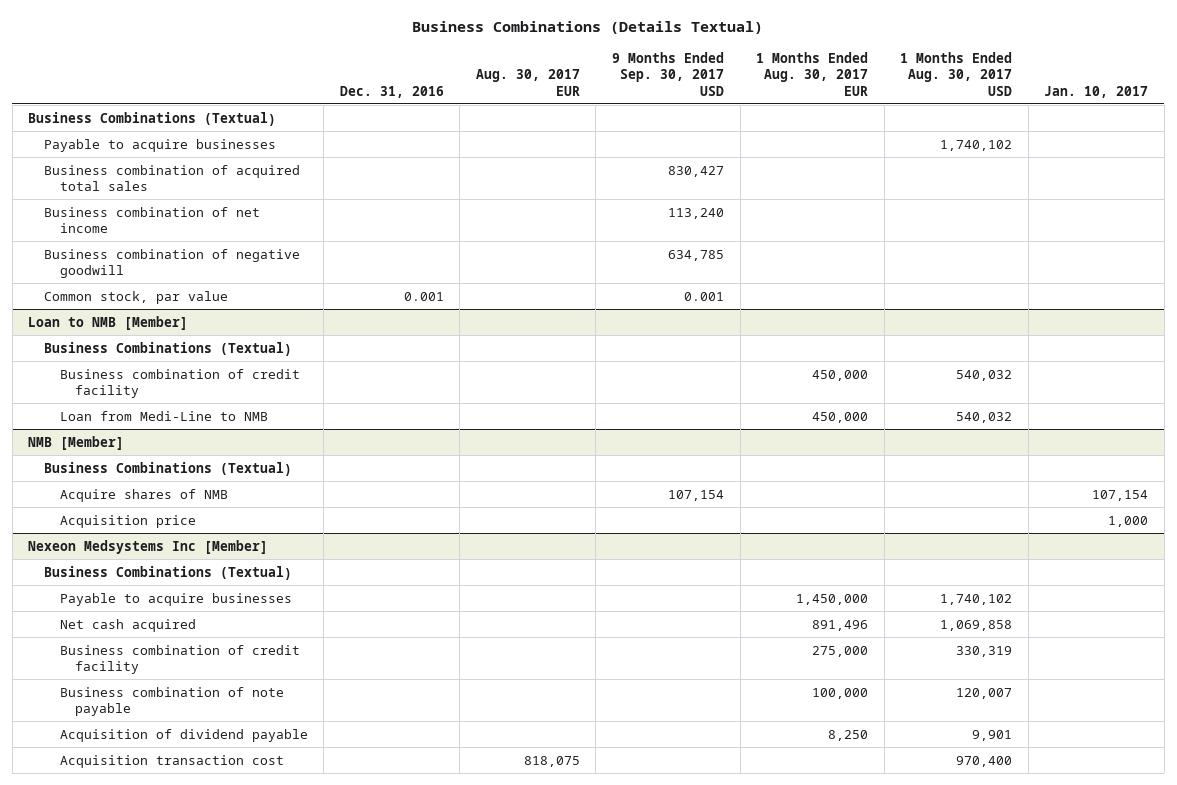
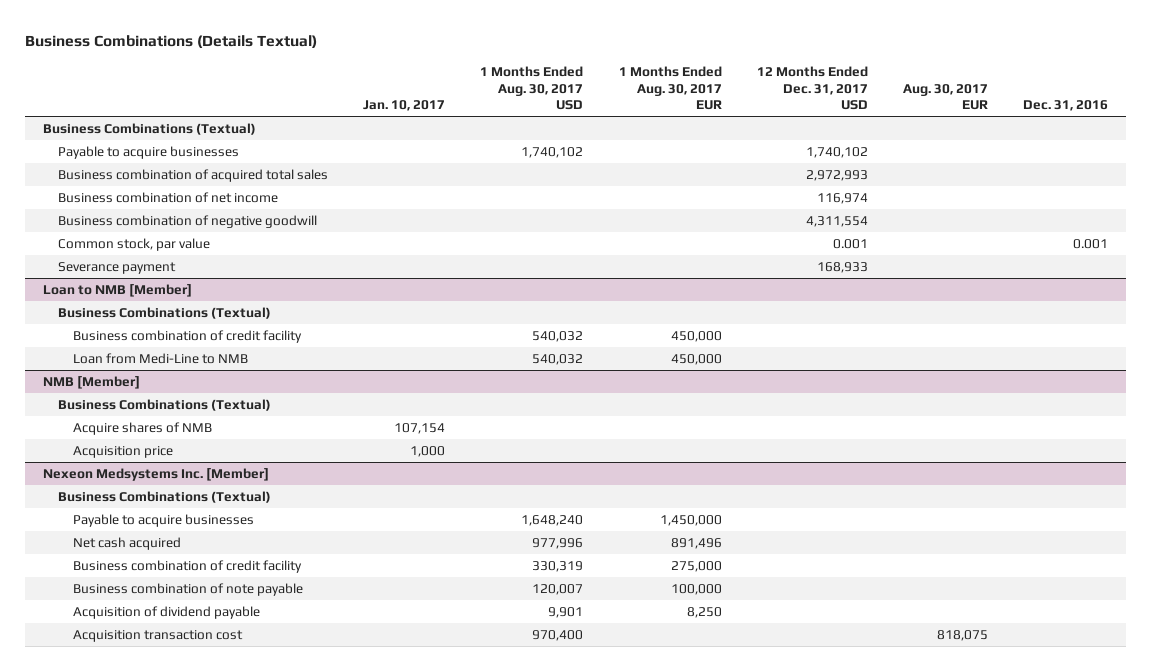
- | Dec. 31, 2016 | Aug. 30, 2017 EUR | 9 Months Ended Sep. 30, 2017 USD | 1 Months Ended Aug. 30, 2017 EUR | 1 Months Ended Aug. 30, 2017 USD | Jan. 10, 2017
+ | Jan. 10, 2017 | 1 Months Ended Aug. 30, 2017 USD | 1 Months Ended Aug. 30, 2017 EUR | 12 Months Ended Dec. 31, 2017 USD | Aug. 30, 2017 EUR | Dec. 31, 2016
+ Severance payment | | | | 168,933 | |
- Nexeon Medsystems Inc [Member]
+ Nexeon Medsystems Inc. [Member]
- Payable to acquire businesses | | | | 1,450,000 | 1,740,102 |
- Net cash acquired | | | | 891,496 | 1,069,858 |
+ Payable to acquire businesses | | 1,648,240 | 1,450,000 | | |
+ Net cash acquired | | 977,996 | 891,496 | | |

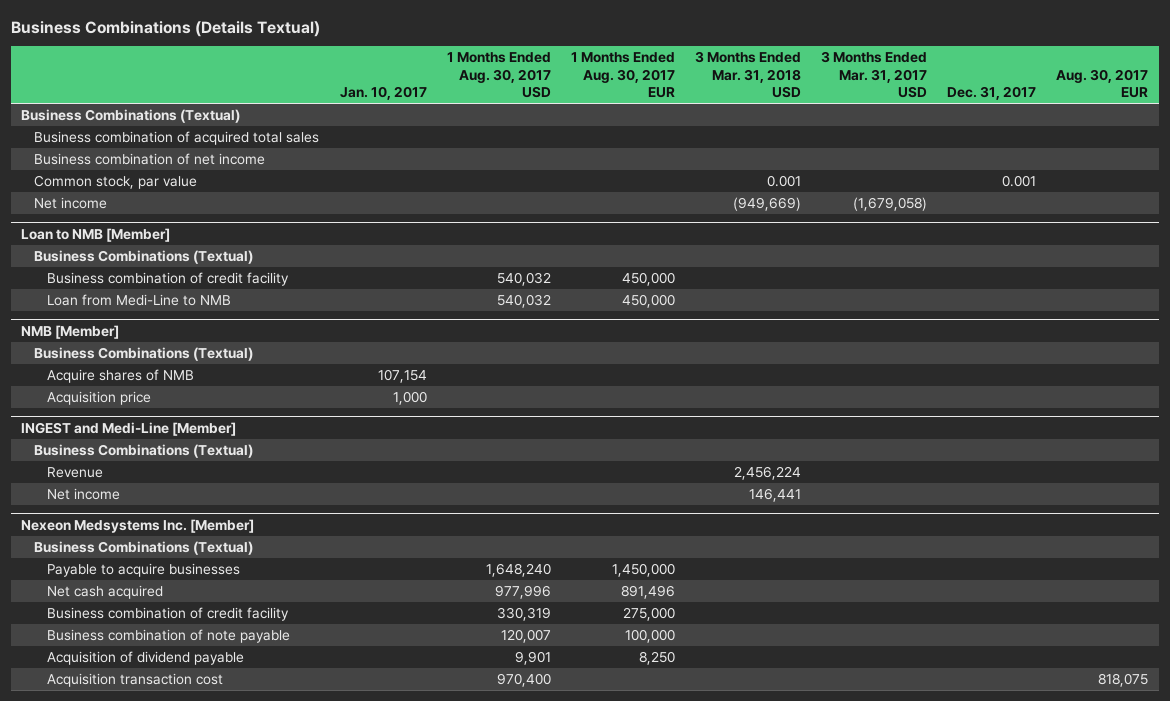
- | Jan. 10, 2017 | 1 Months Ended Aug. 30, 2017 USD | 1 Months Ended Aug. 30, 2017 EUR | 12 Months Ended Dec. 31, 2017 USD | Aug. 30, 2017 EUR | Dec. 31, 2016
+ | Jan. 10, 2017 | 1 Months Ended Aug. 30, 2017 USD | 1 Months Ended Aug. 30, 2017 EUR | 3 Months Ended Mar. 31, 2018 USD | 3 Months Ended Mar. 31, 2017 USD | Dec. 31, 2017 | Aug. 30, 2017 EUR
- Payable to acquire businesses | | 1,740,102 | | 1,740,102 | |
- Business combination of negative goodwill | | | | 4,311,554 | |
- Severance payment | | | | 168,933 | |
+ Net income | | | | (949,669) | (1,679,058) | |
+ INGEST and Medi-Line [Member]
+ Business Combinations (Textual)
+ Revenue | | | | 2,456,224 | | |
+ Net income | | | | 146,441 | | |

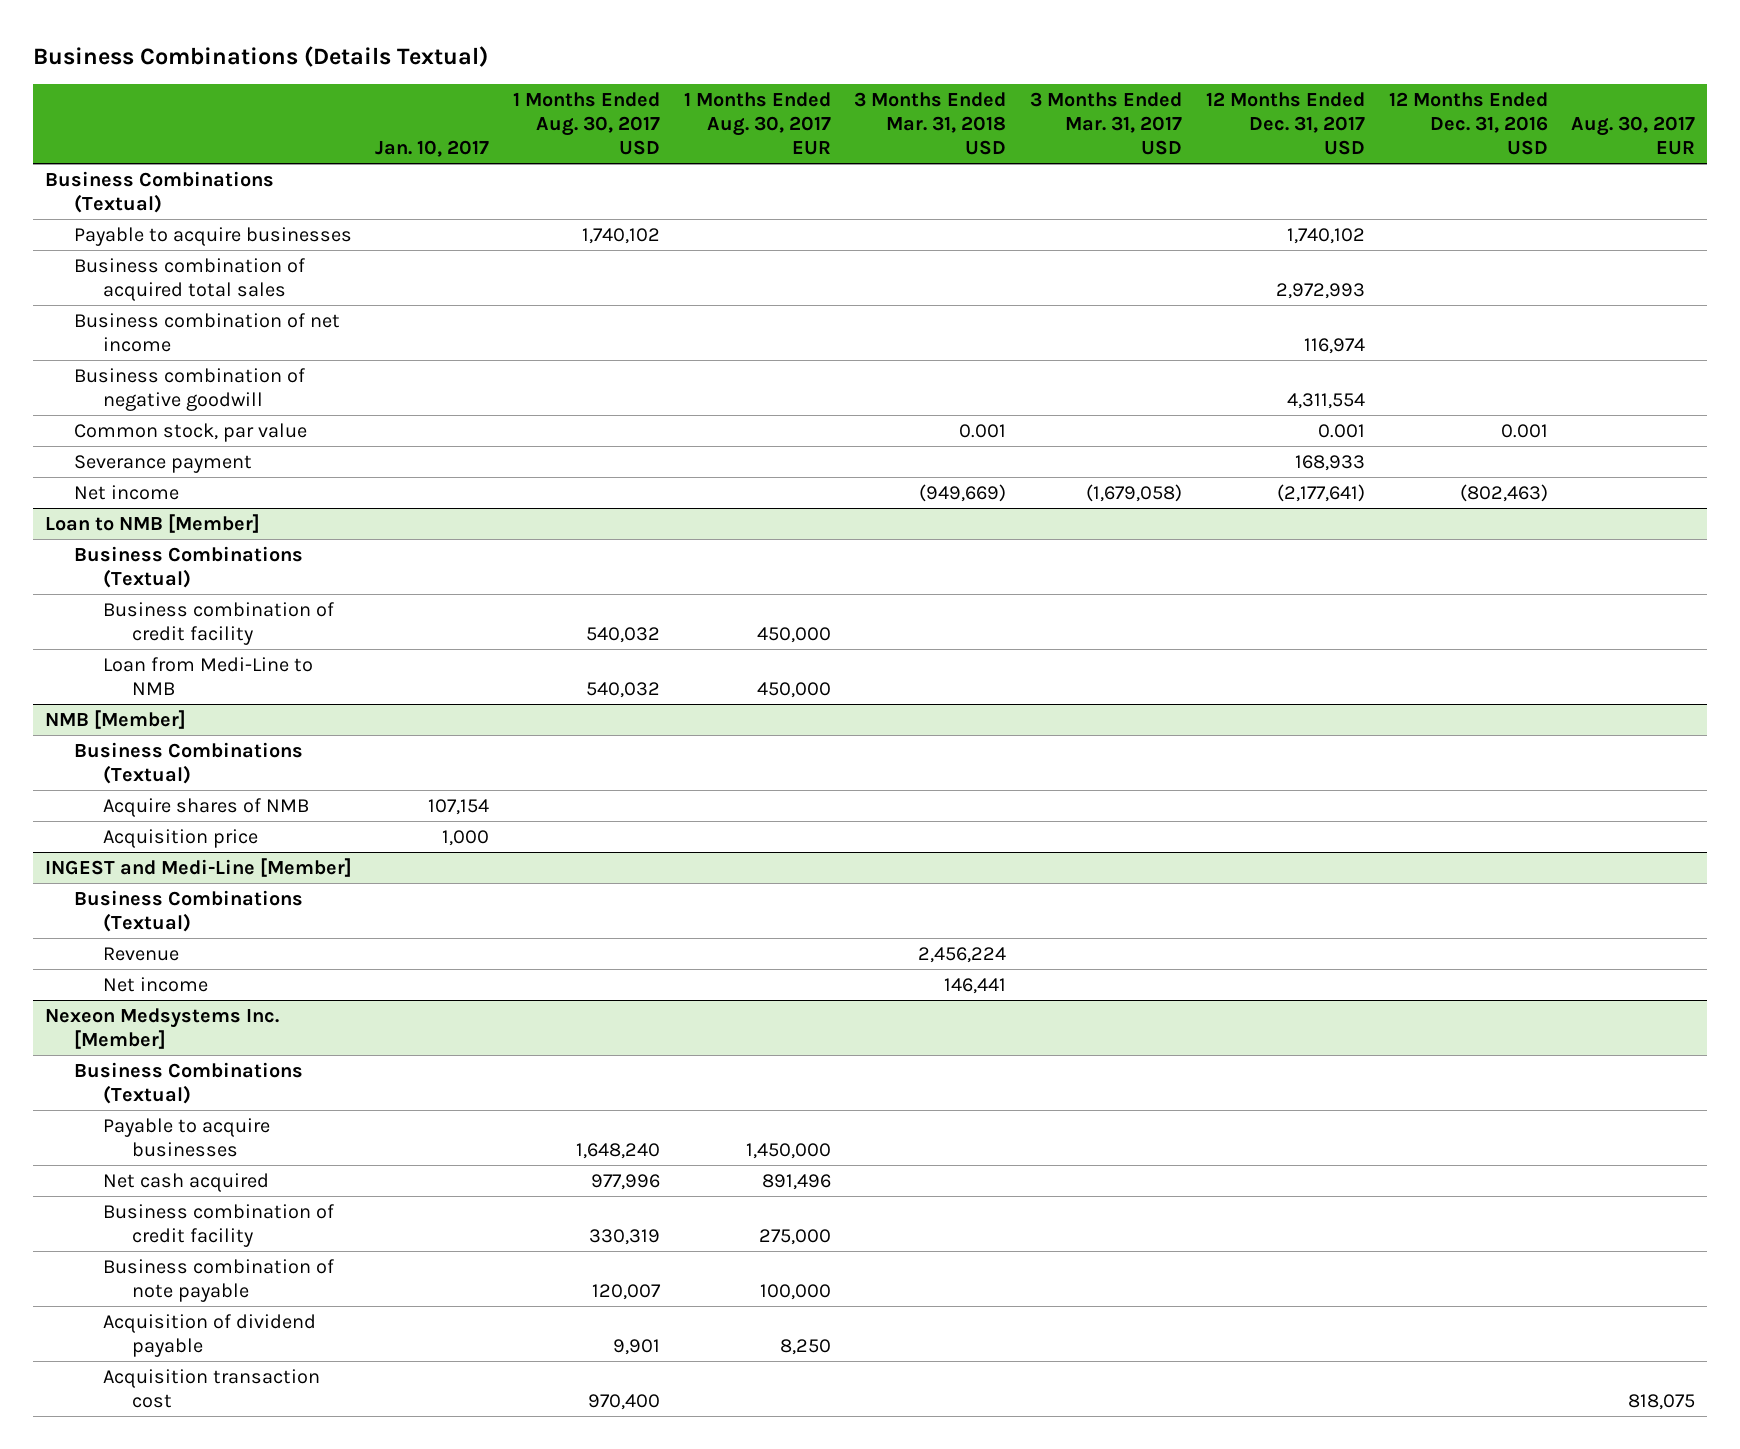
- | Jan. 10, 2017 | 1 Months Ended Aug. 30, 2017 USD | 1 Months Ended Aug. 30, 2017 EUR | 3 Months Ended Mar. 31, 2018 USD | 3 Months Ended Mar. 31, 2017 USD | Dec. 31, 2017 | Aug. 30, 2017 EUR
+ | Jan. 10, 2017 | 1 Months Ended Aug. 30, 2017 USD | 1 Months Ended Aug. 30, 2017 EUR | 3 Months Ended Mar. 31, 2018 USD | 3 Months Ended Mar. 31, 2017 USD | 12 Months Ended Dec. 31, 2017 USD | 12 Months Ended Dec. 31, 2016 USD | Aug. 30, 2017 EUR
+ Payable to acquire businesses | | 1,740,102 | | | | 1,740,102 | |
+ Business combination of negative goodwill | | | | | | 4,311,554 | |
+ Severance payment | | | | | | 168,933 | |

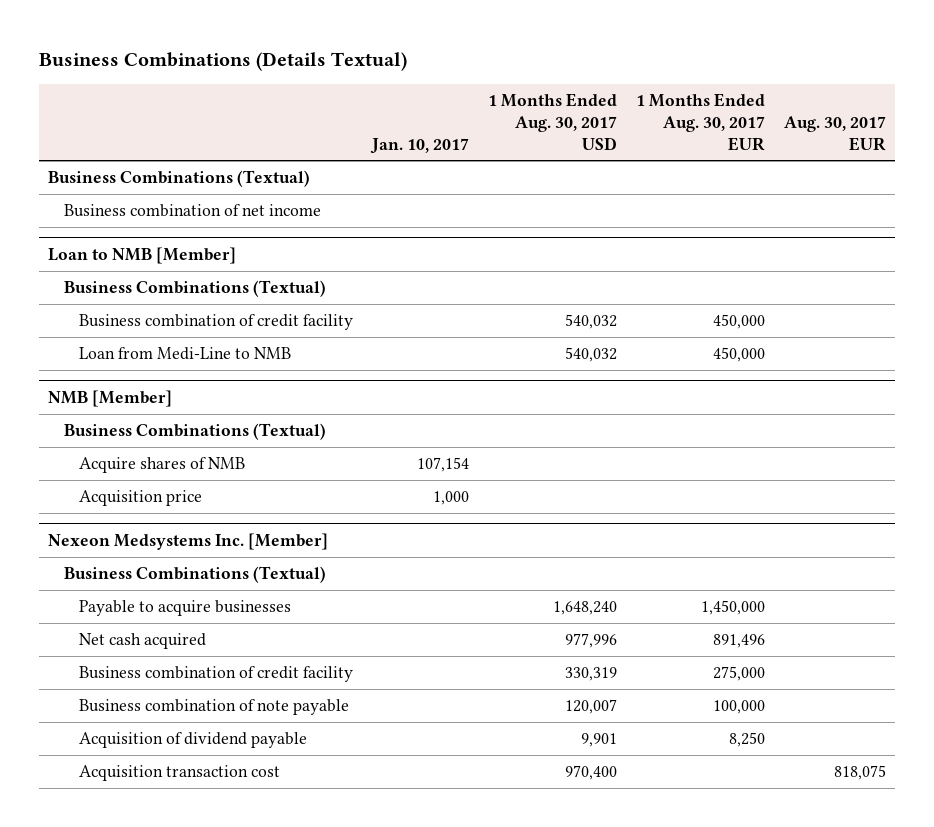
- | Jan. 10, 2017 | 1 Months Ended Aug. 30, 2017 USD | 1 Months Ended Aug. 30, 2017 EUR | 3 Months Ended Mar. 31, 2018 USD | 3 Months Ended Mar. 31, 2017 USD | 12 Months Ended Dec. 31, 2017 USD | 12 Months Ended Dec. 31, 2016 USD | Aug. 30, 2017 EUR
+ | Jan. 10, 2017 | 1 Months Ended Aug. 30, 2017 USD | 1 Months Ended Aug. 30, 2017 EUR | Aug. 30, 2017 EUR
- Payable to acquire businesses | | 1,740,102 | | | | 1,740,102 | |
- Business combination of acquired total sales | | | | | | 2,972,993 | |
- Business combination of negative goodwill | | | | | | 4,311,554 | |
- Common stock, par value | | | | 0.001 | | 0.001 | 0.001 |
- Severance payment | | | | | | 168,933 | |
- Net income | | | | (949,669) | (1,679,058) | (2,177,641) | (802,463) |
- INGEST and Medi-Line [Member]
- Business Combinations (Textual)
- Revenue | | | | 2,456,224 | | | |
- Net income | | | | 146,441 | | | |

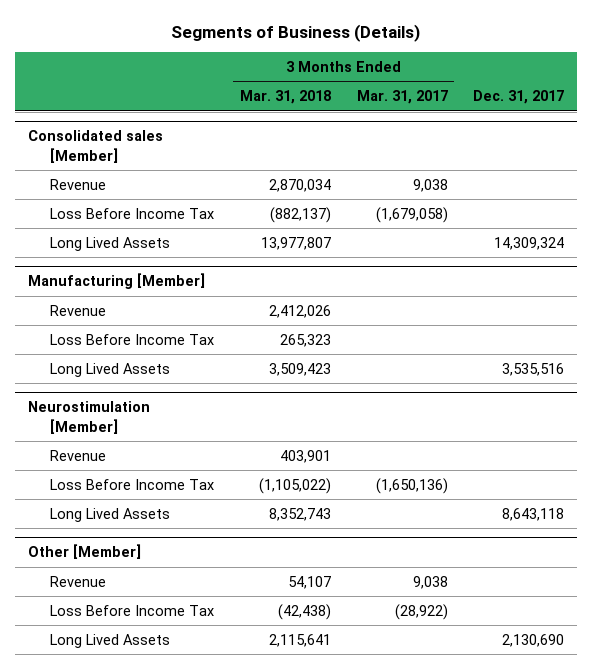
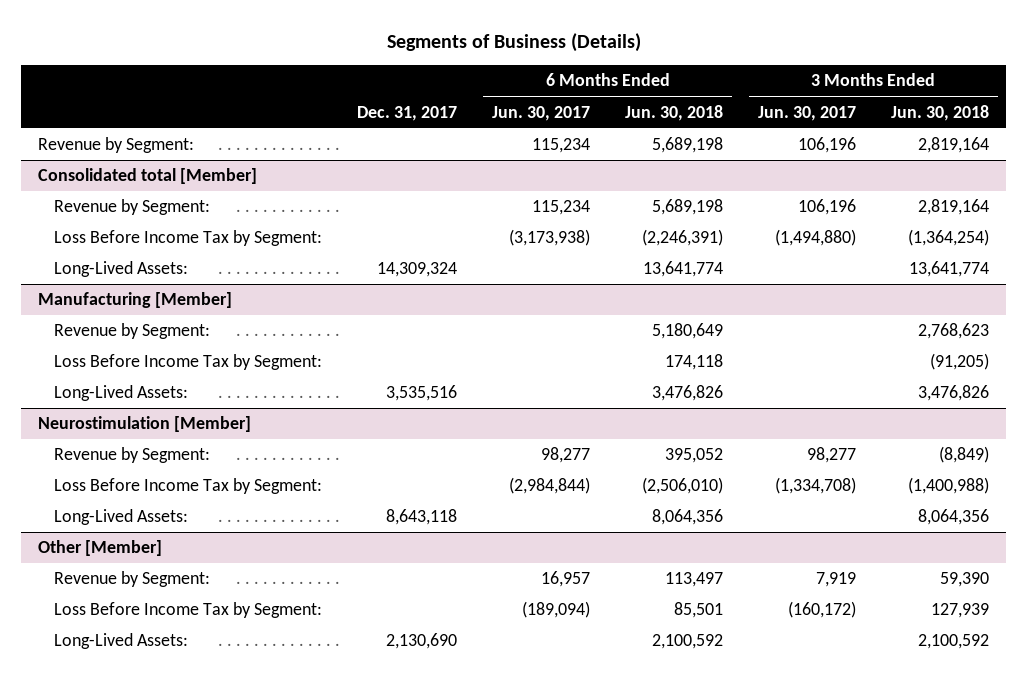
- | 3 Months Ended Mar. 31, 2018 | 3 Months Ended Mar. 31, 2017 | Dec. 31, 2017
+ | Dec. 31, 2017 | 6 Months Ended Jun. 30, 2017 | 6 Months Ended Jun. 30, 2018 | 3 Months Ended Jun. 30, 2017 | 3 Months Ended Jun. 30, 2018
- Consolidated sales [Member]
- Revenue | 2,870,034 | 9,038 |
- Loss Before Income Tax | (882,137) | (1,679,058) |
- Long Lived Assets | 13,977,807 | | 14,309,324
+ Revenue by Segment: | | 115,234 | 5,689,198 | 106,196 | 2,819,164
+ Consolidated total [Member]
+ Revenue by Segment: | | 115,234 | 5,689,198 | 106,196 | 2,819,164
+ Loss Before Income Tax by Segment: | | (3,173,938) | (2,246,391) | (1,494,880) | (1,364,254)
+ Long-Lived Assets: | 14,309,324 | | 13,641,774 | | 13,641,774
@ Manufacturing [Member]
- Revenue | 2,412,026 | |
- Loss Before Income Tax | 265,323 | |
- Long Lived Assets | 3,509,423 | | 3,535,516
+ Revenue by Segment: | | | 5,180,649 | | 2,768,623
+ Loss Before Income Tax by Segment: | | | 174,118 | | (91,205)
+ Long-Lived Assets: | 3,535,516 | | 3,476,826 | | 3,476,826
@ Neurostimulation [Member]
- Revenue | 403,901 | |
- Loss Before Income Tax | (1,105,022) | (1,650,136) |
- Long Lived Assets | 8,352,743 | | 8,643,118
+ Revenue by Segment: | | 98,277 | 395,052 | 98,277 | (8,849)
+ Loss Before Income Tax by Segment: | | (2,984,844) | (2,506,010) | (1,334,708) | (1,400,988)
+ Long-Lived Assets: | 8,643,118 | | 8,064,356 | | 8,064,356
@ Other [Member]
- Revenue | 54,107 | 9,038 |
- Loss Before Income Tax | (42,438) | (28,922) |
- Long Lived Assets | 2,115,641 | | 2,130,690
+ Revenue by Segment: | | 16,957 | 113,497 | 7,919 | 59,390
+ Loss Before Income Tax by Segment: | | (189,094) | 85,501 | (160,172) | 127,939
+ Long-Lived Assets: | 2,130,690 | | 2,100,592 | | 2,100,592

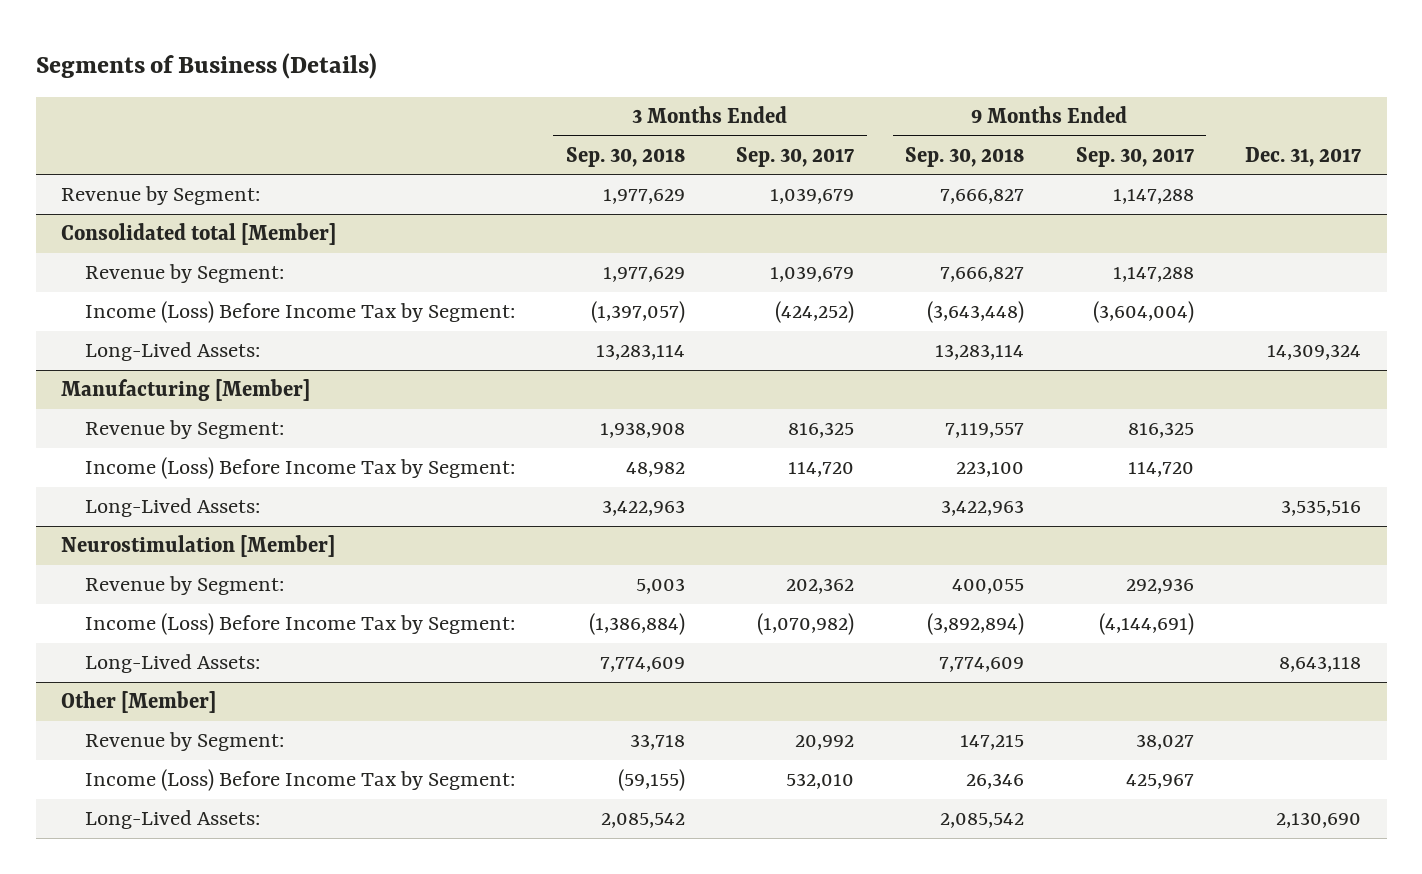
- | Dec. 31, 2017 | 6 Months Ended Jun. 30, 2017 | 6 Months Ended Jun. 30, 2018 | 3 Months Ended Jun. 30, 2017 | 3 Months Ended Jun. 30, 2018
+ | 3 Months Ended Sep. 30, 2018 | 3 Months Ended Sep. 30, 2017 | 9 Months Ended Sep. 30, 2018 | 9 Months Ended Sep. 30, 2017 | Dec. 31, 2017
@ Consolidated total [Member]
- Loss Before Income Tax by Segment: | | (3,173,938) | (2,246,391) | (1,494,880) | (1,364,254)
+ Income (Loss) Before Income Tax by Segment: | (1,397,057) | (424,252) | (3,643,448) | (3,604,004) |
@ Manufacturing [Member]
- Loss Before Income Tax by Segment: | | | 174,118 | | (91,205)
+ Income (Loss) Before Income Tax by Segment: | 48,982 | 114,720 | 223,100 | 114,720 |
@ Neurostimulation [Member]
- Loss Before Income Tax by Segment: | | (2,984,844) | (2,506,010) | (1,334,708) | (1,400,988)
+ Income (Loss) Before Income Tax by Segment: | (1,386,884) | (1,070,982) | (3,892,894) | (4,144,691) |
@ Other [Member]
- Loss Before Income Tax by Segment: | | (189,094) | 85,501 | (160,172) | 127,939
+ Income (Loss) Before Income Tax by Segment: | (59,155) | 532,010 | 26,346 | 425,967 |

